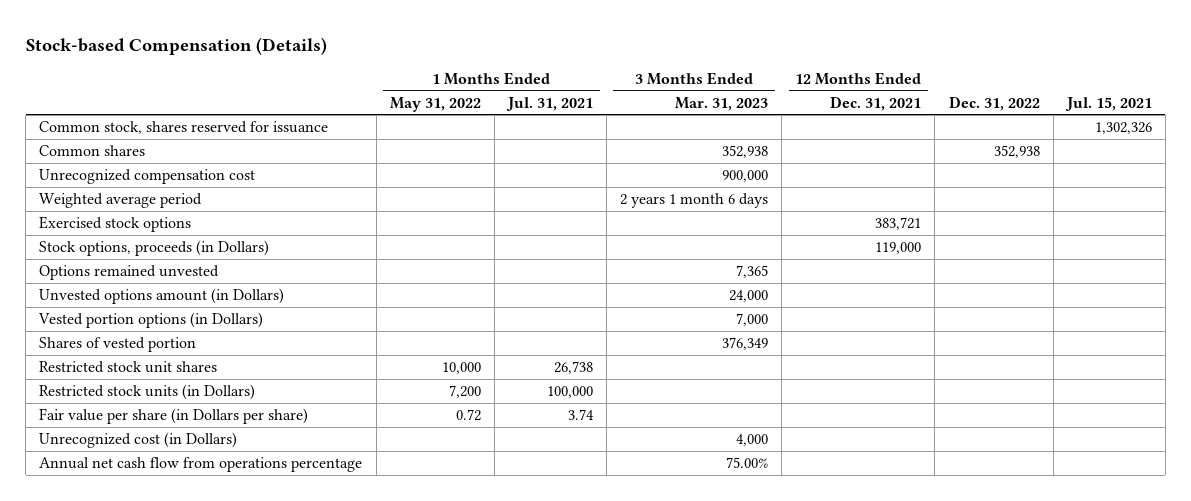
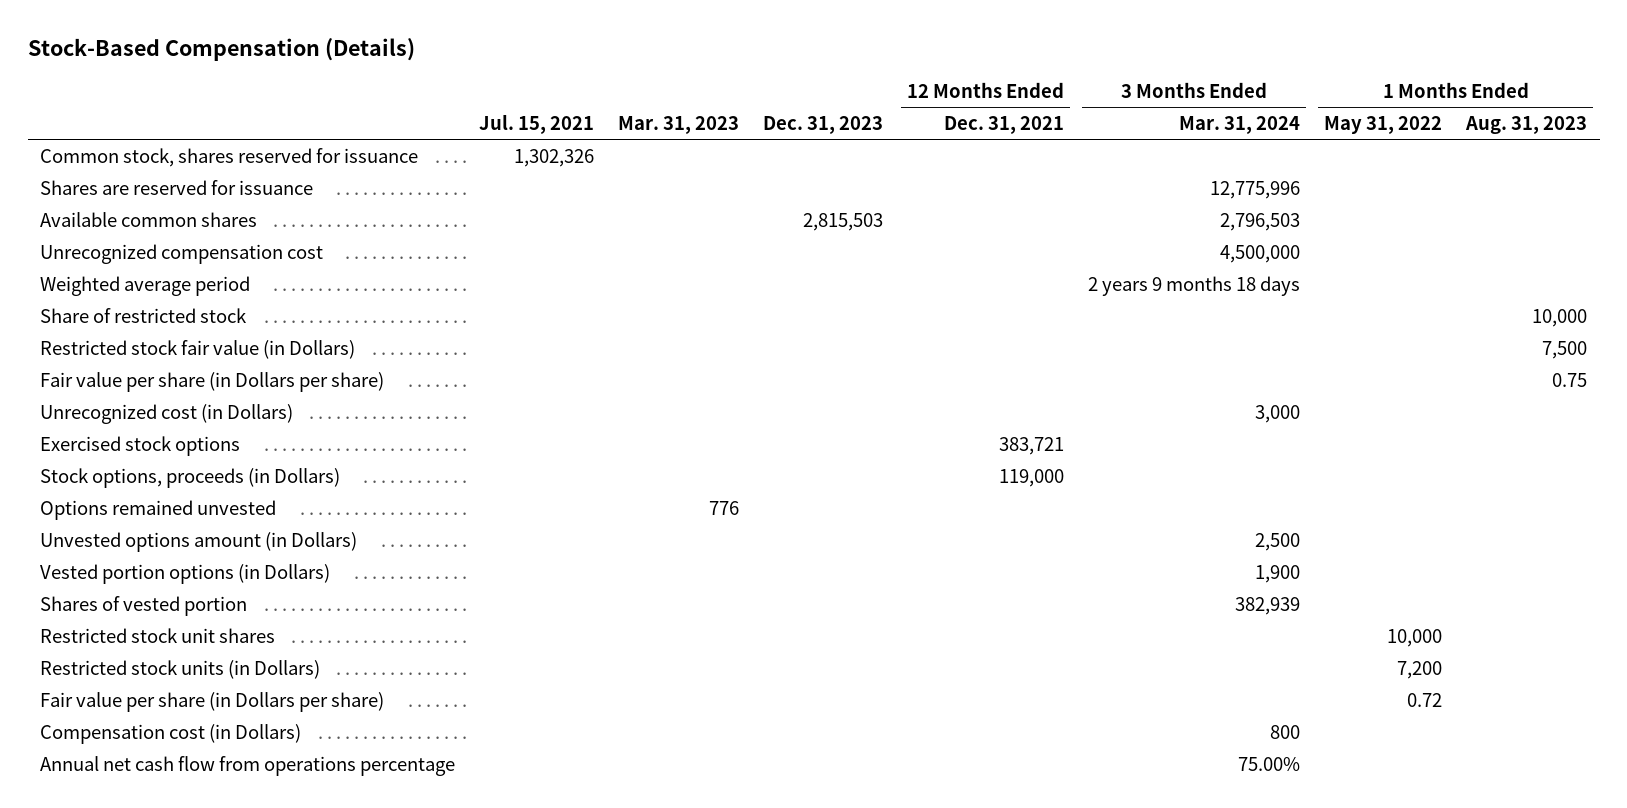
- Stock-based Compensation (Details)
+ Stock-Based Compensation (Details)
- | 1 Months Ended May 31, 2022 | 1 Months Ended Jul. 31, 2021 | 3 Months Ended Mar. 31, 2023 | 12 Months Ended Dec. 31, 2021 | Dec. 31, 2022 | Jul. 15, 2021
+ | Jul. 15, 2021 | Mar. 31, 2023 | Dec. 31, 2023 | 12 Months Ended Dec. 31, 2021 | 3 Months Ended Mar. 31, 2024 | 1 Months Ended May 31, 2022 | 1 Months Ended Aug. 31, 2023
- Common shares | | | 352,938 | | 352,938 |
+ Shares are reserved for issuance | | | | | 12,775,996 | |
+ Available common shares | | | 2,815,503 | | 2,796,503 | |
+ Share of restricted stock | | | | | | | 10,000
+ Restricted stock fair value (in Dollars) | | | | | | | 7,500
+ Fair value per share (in Dollars per share) | | | | | | | 0.75
moved up: Unrecognized cost (in Dollars) | | | | | 3,000 | |
+ Compensation cost (in Dollars) | | | | | 800 | |

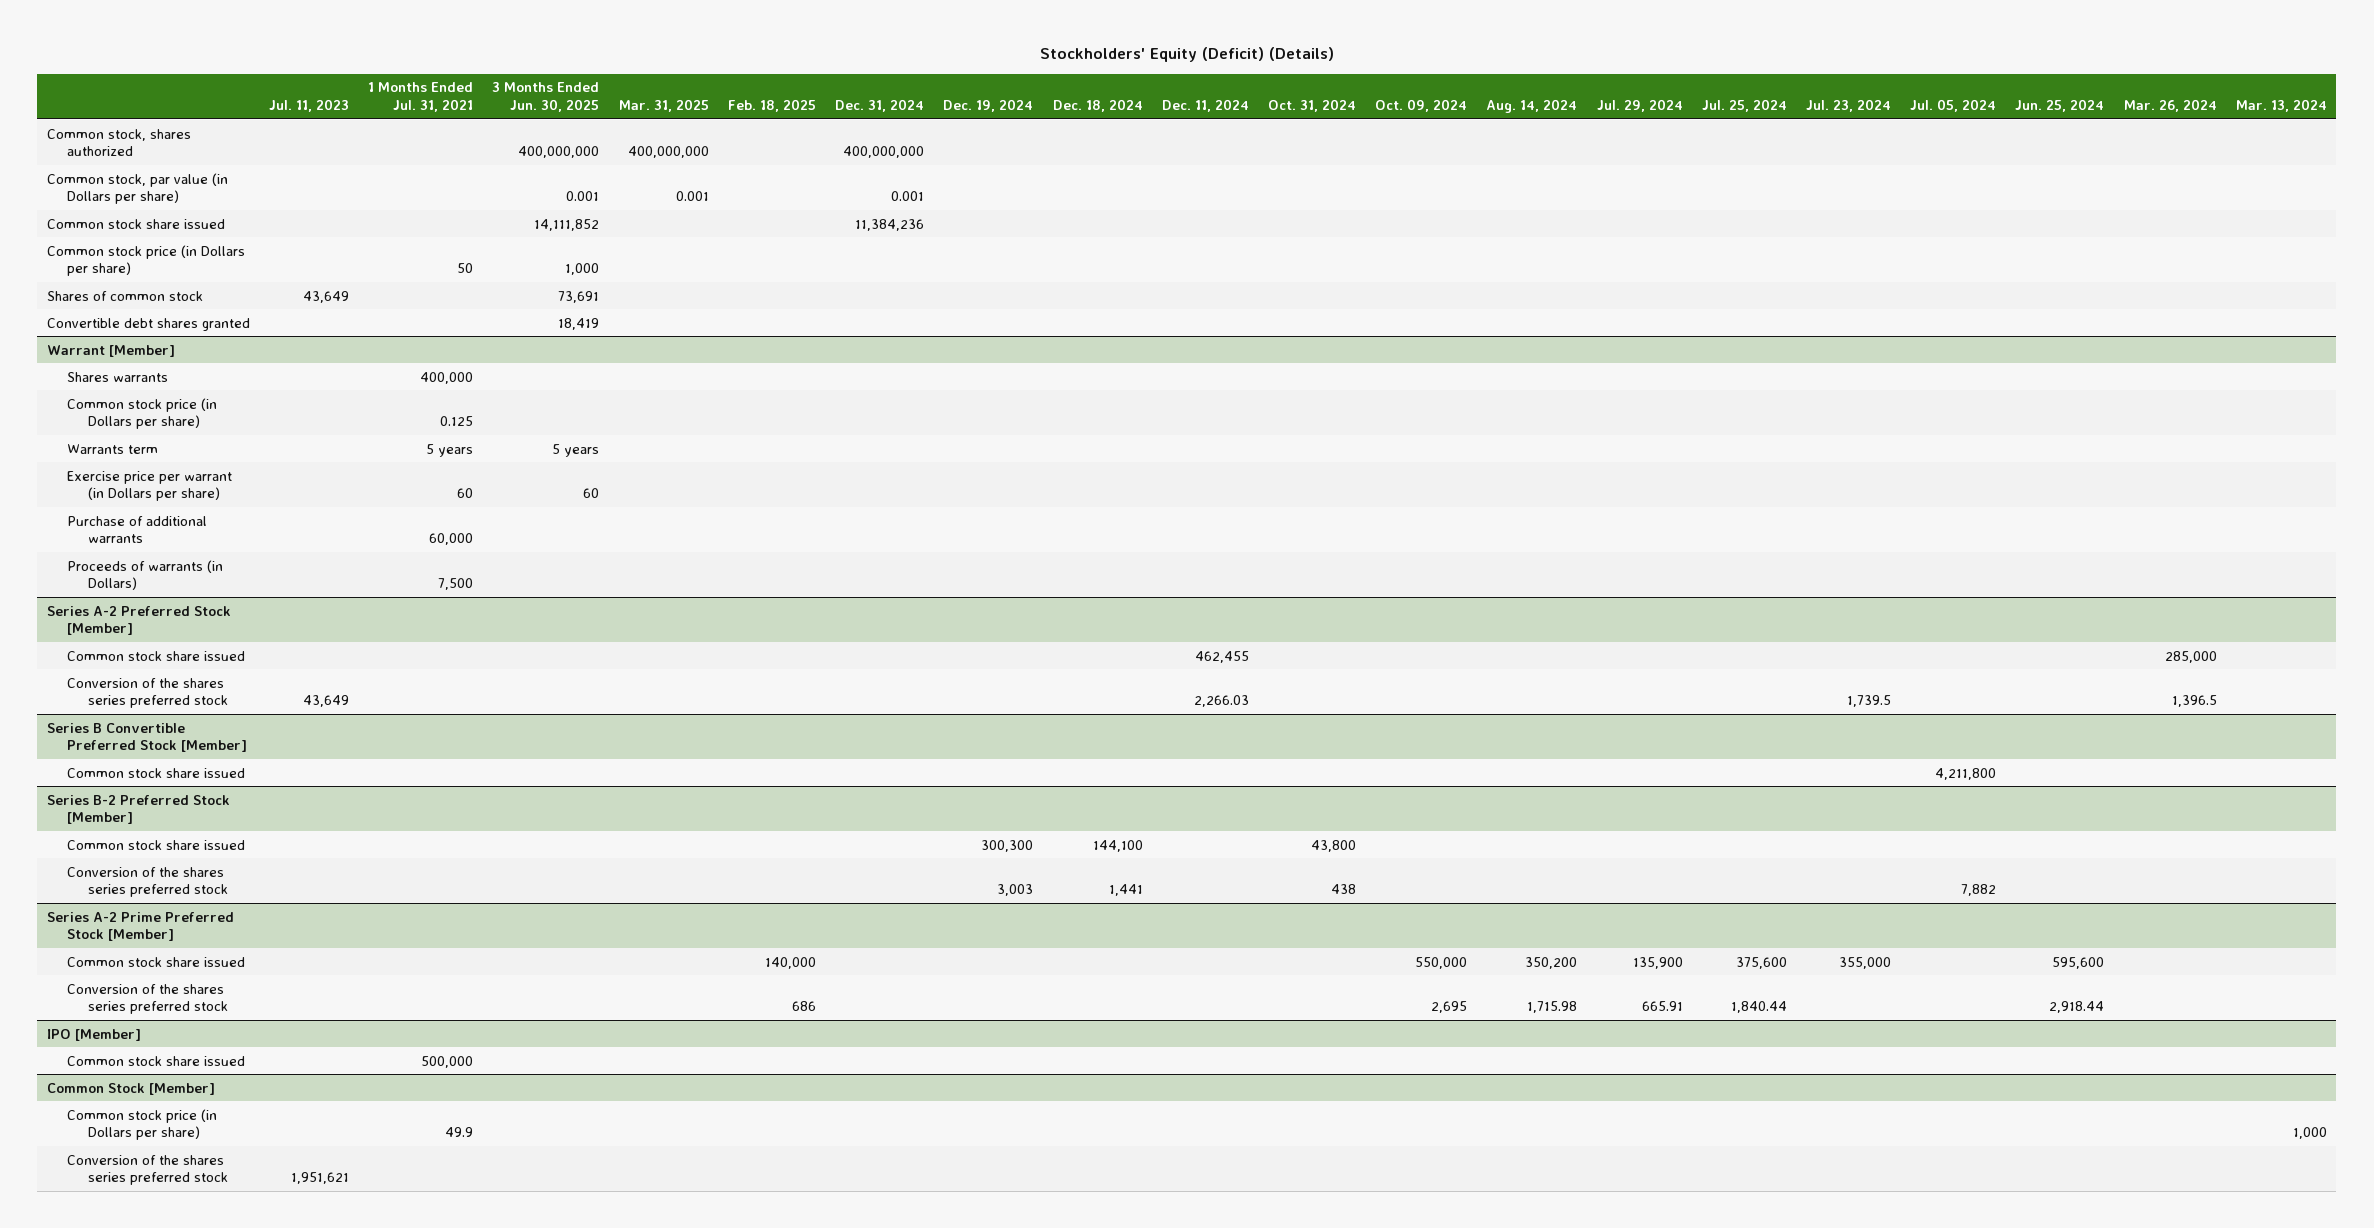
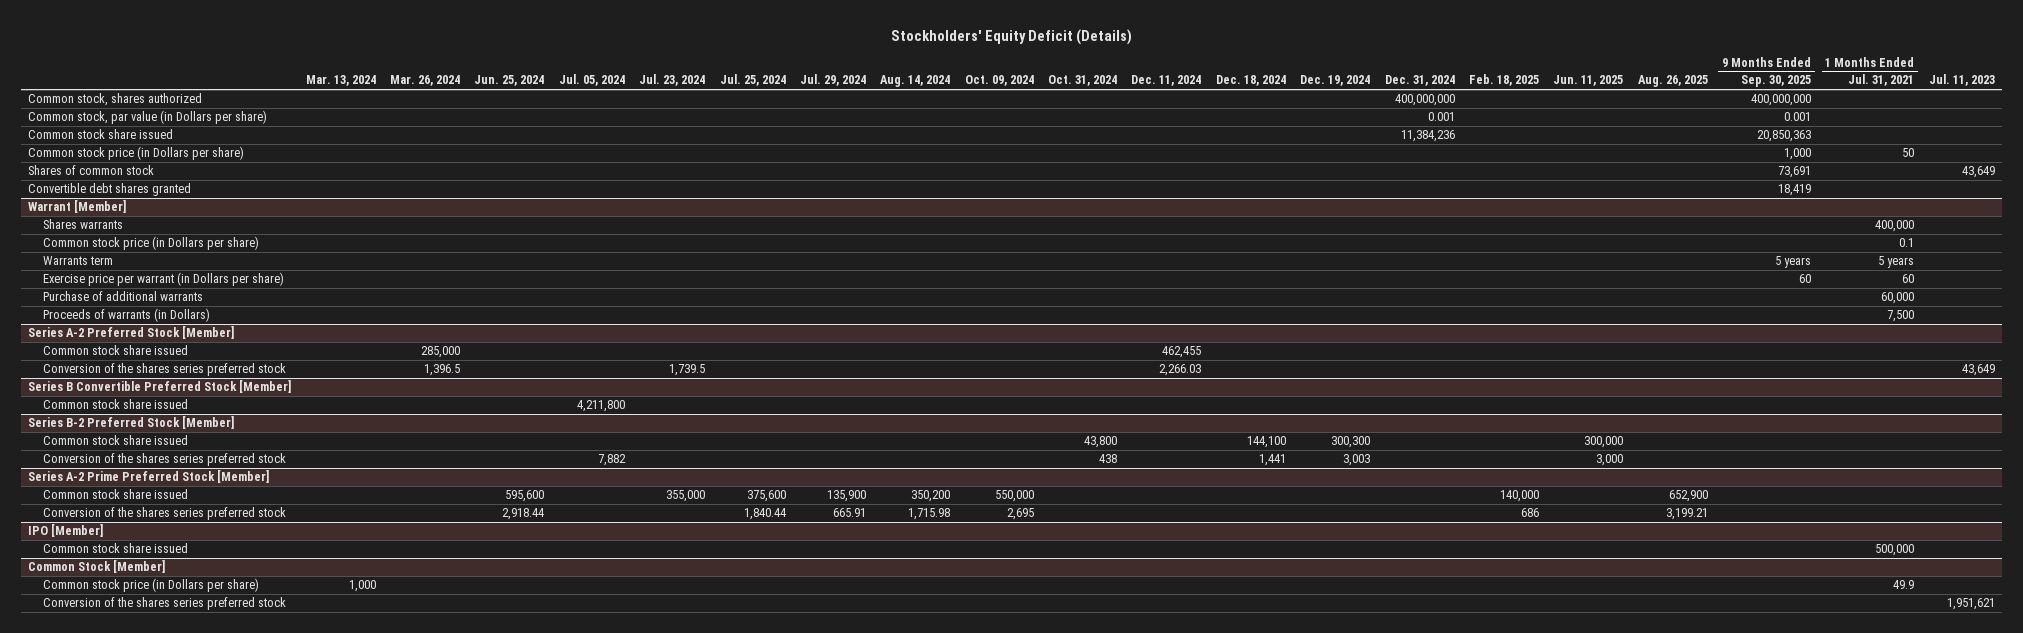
- Stockholders' Equity (Deficit) (Details)
+ Stockholders' Equity Deficit (Details)
- | Jul. 11, 2023 | 1 Months Ended Jul. 31, 2021 | 3 Months Ended Jun. 30, 2025 | Mar. 31, 2025 | Feb. 18, 2025 | Dec. 31, 2024 | Dec. 19, 2024 | Dec. 18, 2024 | Dec. 11, 2024 | Oct. 31, 2024 | Oct. 09, 2024 | Aug. 14, 2024 | Jul. 29, 2024 | Jul. 25, 2024 | Jul. 23, 2024 | Jul. 05, 2024 | Jun. 25, 2024 | Mar. 26, 2024 | Mar. 13, 2024
+ | Mar. 13, 2024 | Mar. 26, 2024 | Jun. 25, 2024 | Jul. 05, 2024 | Jul. 23, 2024 | Jul. 25, 2024 | Jul. 29, 2024 | Aug. 14, 2024 | Oct. 09, 2024 | Oct. 31, 2024 | Dec. 11, 2024 | Dec. 18, 2024 | Dec. 19, 2024 | Dec. 31, 2024 | Feb. 18, 2025 | Jun. 11, 2025 | Aug. 26, 2025 | 9 Months Ended Sep. 30, 2025 | 1 Months Ended Jul. 31, 2021 | Jul. 11, 2023
@ Warrant [Member]
- Common stock price (in Dollars per share) | | 0.125 | | | | | | | | | | | | | | | | |
+ Common stock price (in Dollars per share) | | | | | | | | | | | | | | | | | | | 0.1 |

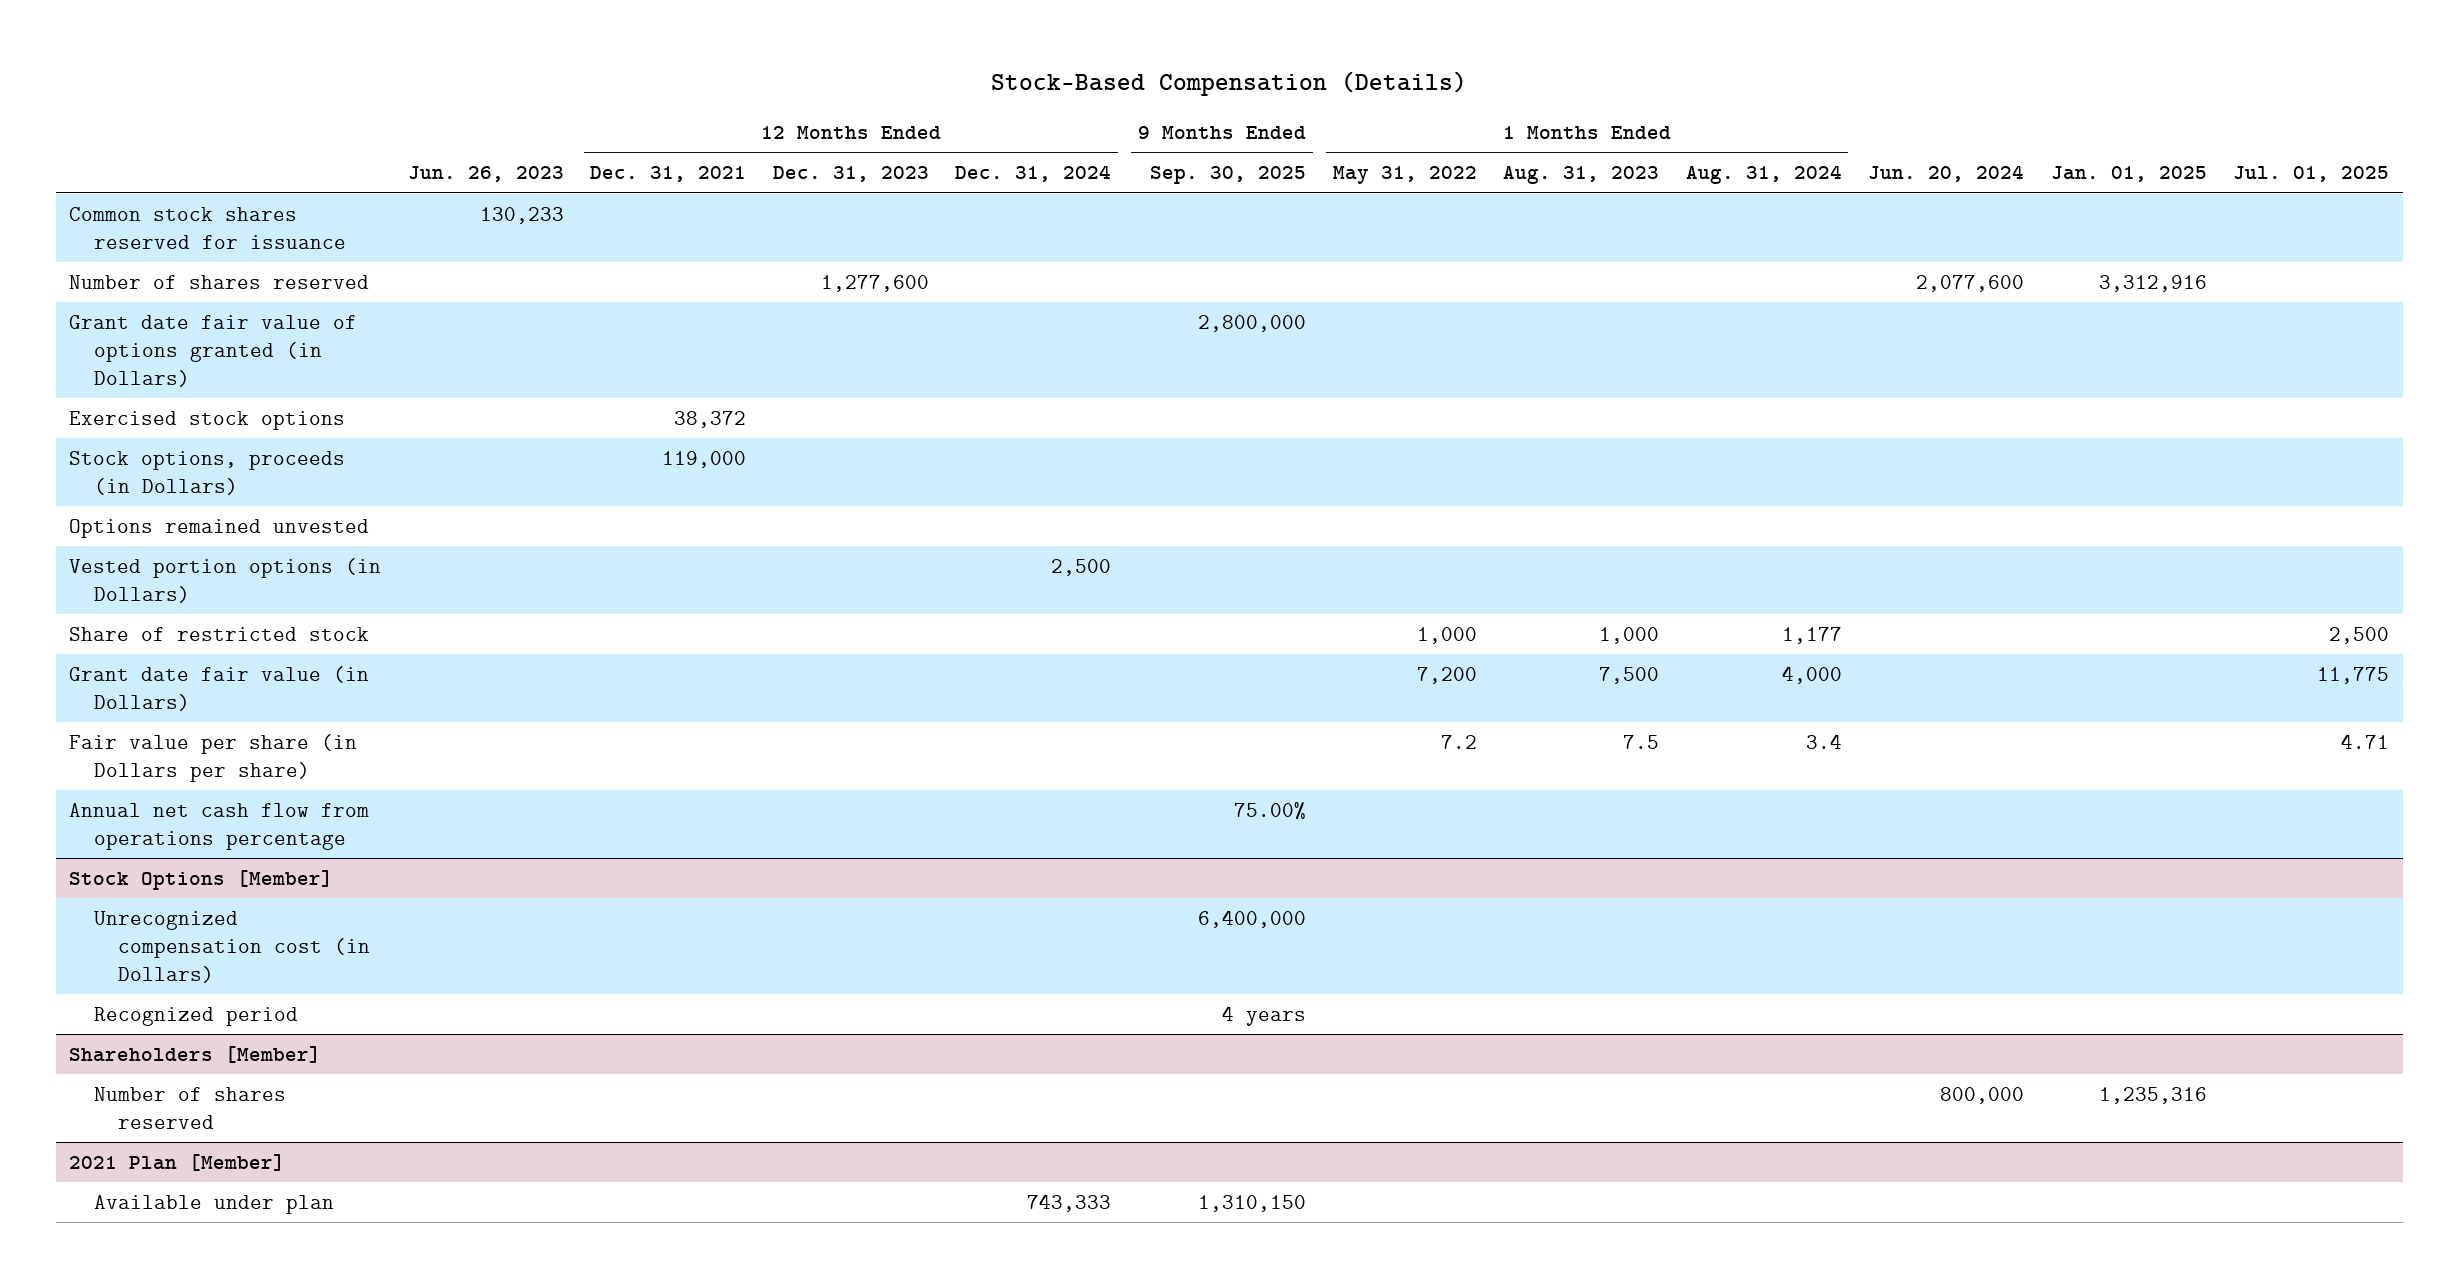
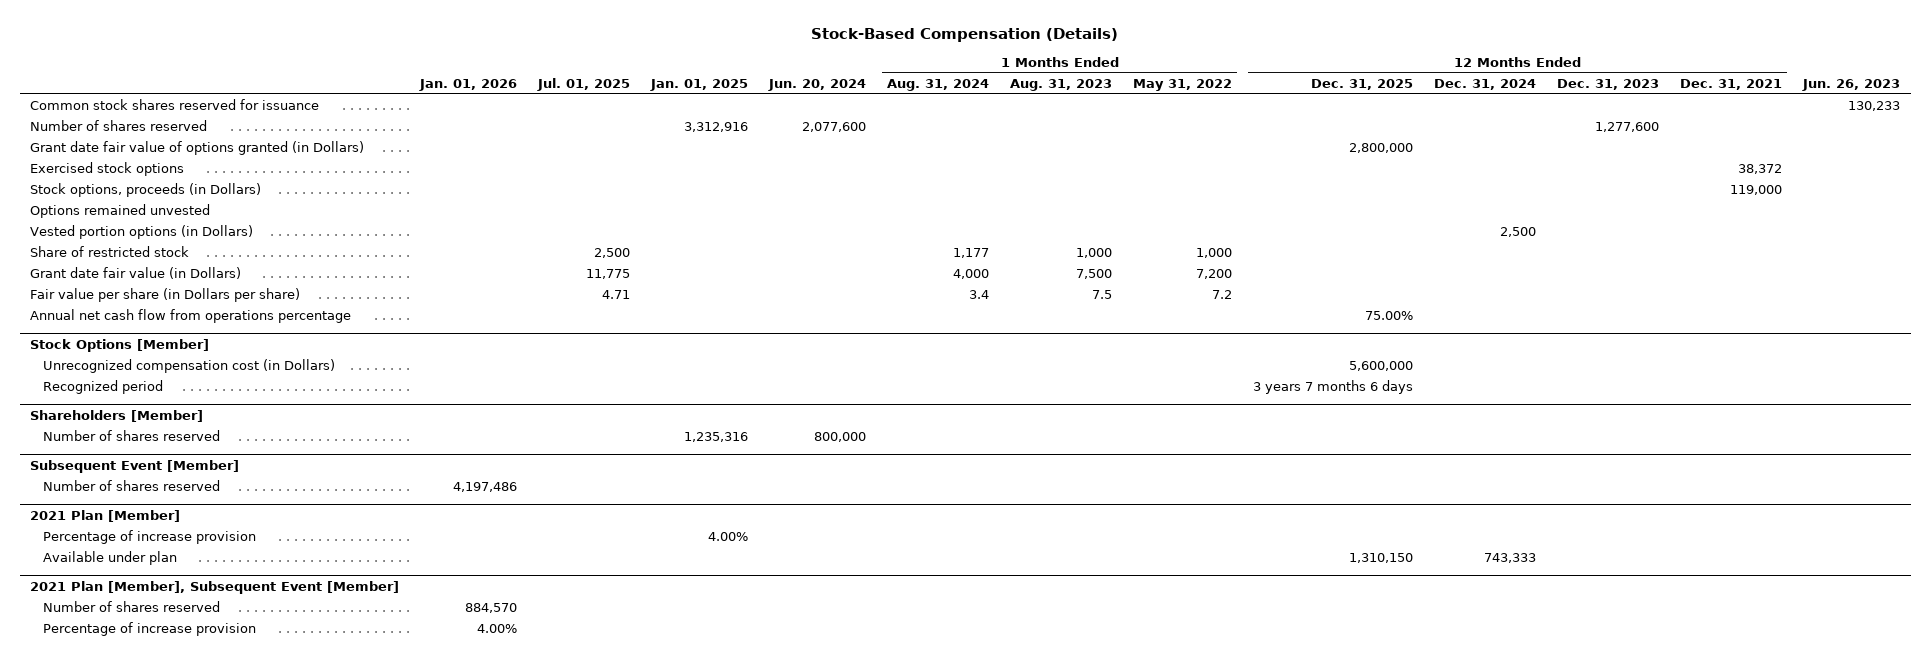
- | Jun. 26, 2023 | 12 Months Ended Dec. 31, 2021 | 12 Months Ended Dec. 31, 2023 | 12 Months Ended Dec. 31, 2024 | 9 Months Ended Sep. 30, 2025 | 1 Months Ended May 31, 2022 | 1 Months Ended Aug. 31, 2023 | 1 Months Ended Aug. 31, 2024 | Jun. 20, 2024 | Jan. 01, 2025 | Jul. 01, 2025
+ | Jan. 01, 2026 | Jul. 01, 2025 | Jan. 01, 2025 | Jun. 20, 2024 | 1 Months Ended Aug. 31, 2024 | 1 Months Ended Aug. 31, 2023 | 1 Months Ended May 31, 2022 | 12 Months Ended Dec. 31, 2025 | 12 Months Ended Dec. 31, 2024 | 12 Months Ended Dec. 31, 2023 | 12 Months Ended Dec. 31, 2021 | Jun. 26, 2023
+ Subsequent Event [Member]
+ Number of shares reserved | 4,197,486 | | | | | | | | | | |
@ 2021 Plan [Member]
+ Percentage of increase provision | | | 4.00% | | | | | | | | |
+ 2021 Plan [Member], Subsequent Event [Member]
+ Number of shares reserved | 884,570 | | | | | | | | | | |
+ Percentage of increase provision | 4.00% | | | | | | | | | | |

